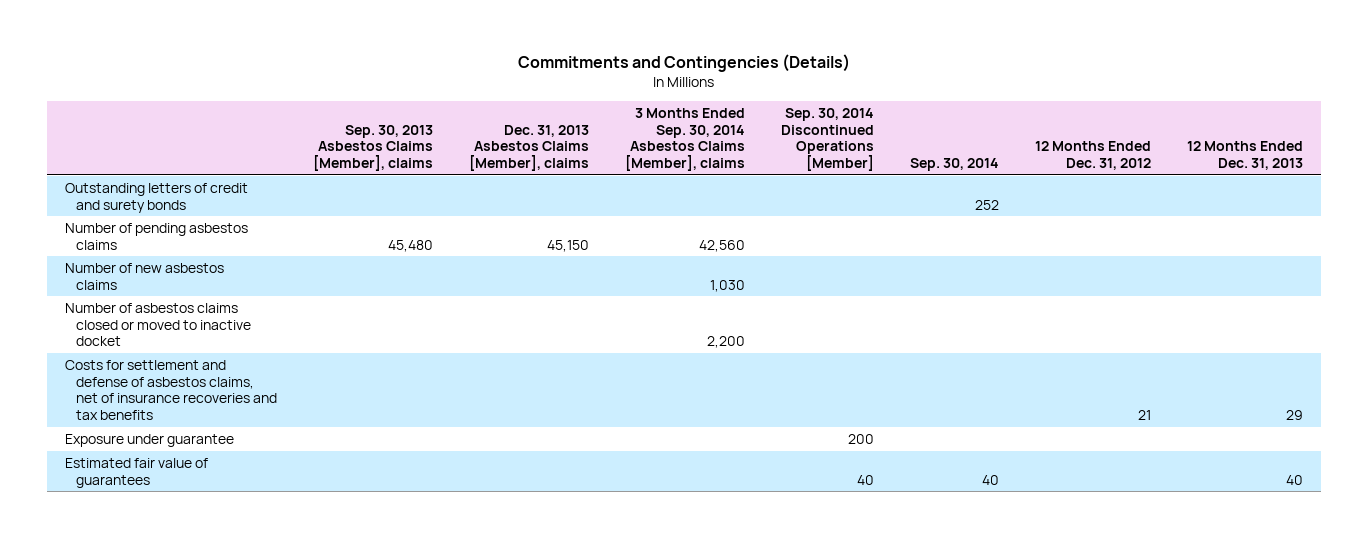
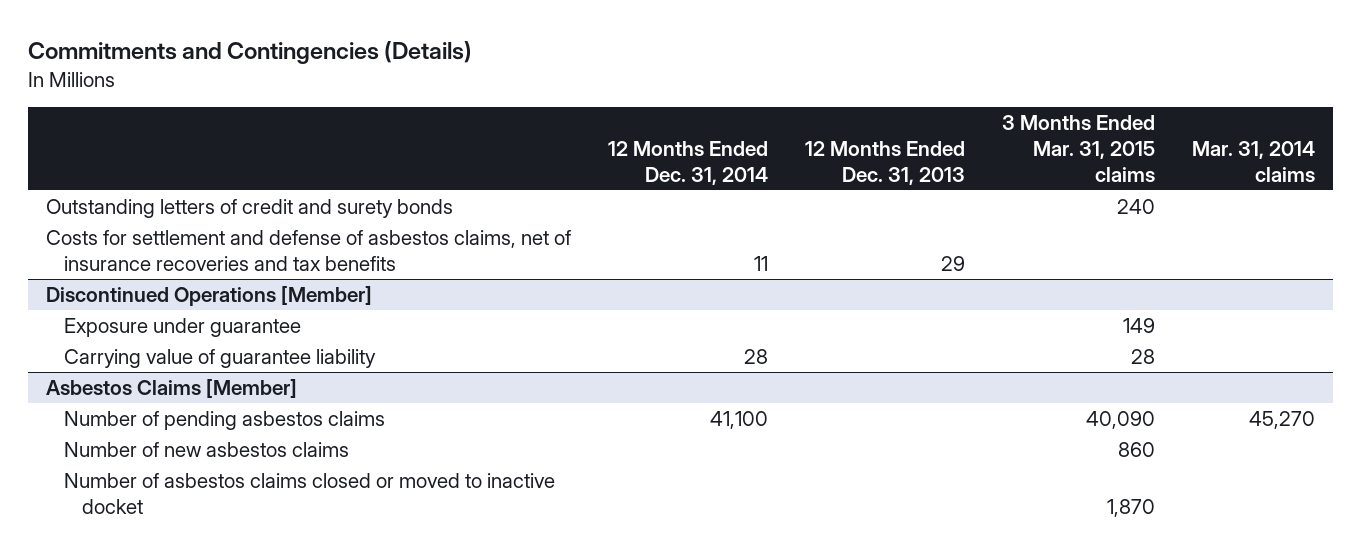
- | Sep. 30, 2013 Asbestos Claims [Member], claims | Dec. 31, 2013 Asbestos Claims [Member], claims | 3 Months Ended Sep. 30, 2014 Asbestos Claims [Member], claims | Sep. 30, 2014 Discontinued Operations [Member] | Sep. 30, 2014 | 12 Months Ended Dec. 31, 2012 | 12 Months Ended Dec. 31, 2013
+ | 12 Months Ended Dec. 31, 2014 | 12 Months Ended Dec. 31, 2013 | 3 Months Ended Mar. 31, 2015 claims | Mar. 31, 2014 claims
- Number of pending asbestos claims | 45,480 | 45,150 | 42,560 | | | |
- Number of new asbestos claims | | | 1,030 | | | |
- Number of asbestos claims closed or moved to inactive docket | | | 2,200 | | | |
- Exposure under guarantee | | | | 200 | | |
- Estimated fair value of guarantees | | | | 40 | 40 | | 40
+ Discontinued Operations [Member]
+ Exposure under guarantee | | | 149 |
+ Carrying value of guarantee liability | 28 | | 28 |
+ Asbestos Claims [Member]
+ Number of pending asbestos claims | 41,100 | | 40,090 | 45,270
+ Number of new asbestos claims | | | 860 |
+ Number of asbestos claims closed or moved to inactive docket | | | 1,870 |

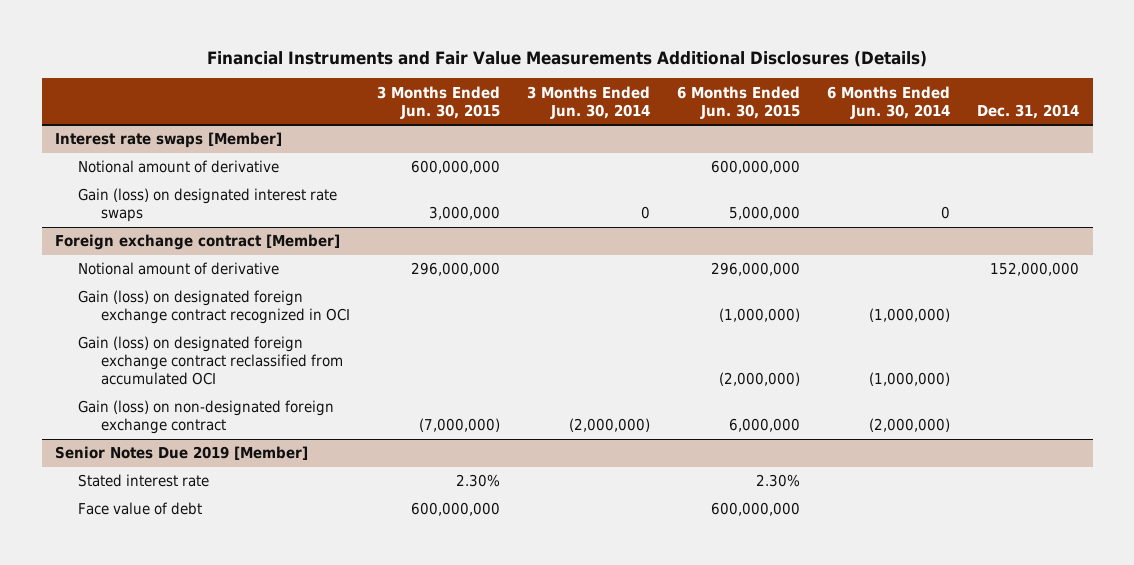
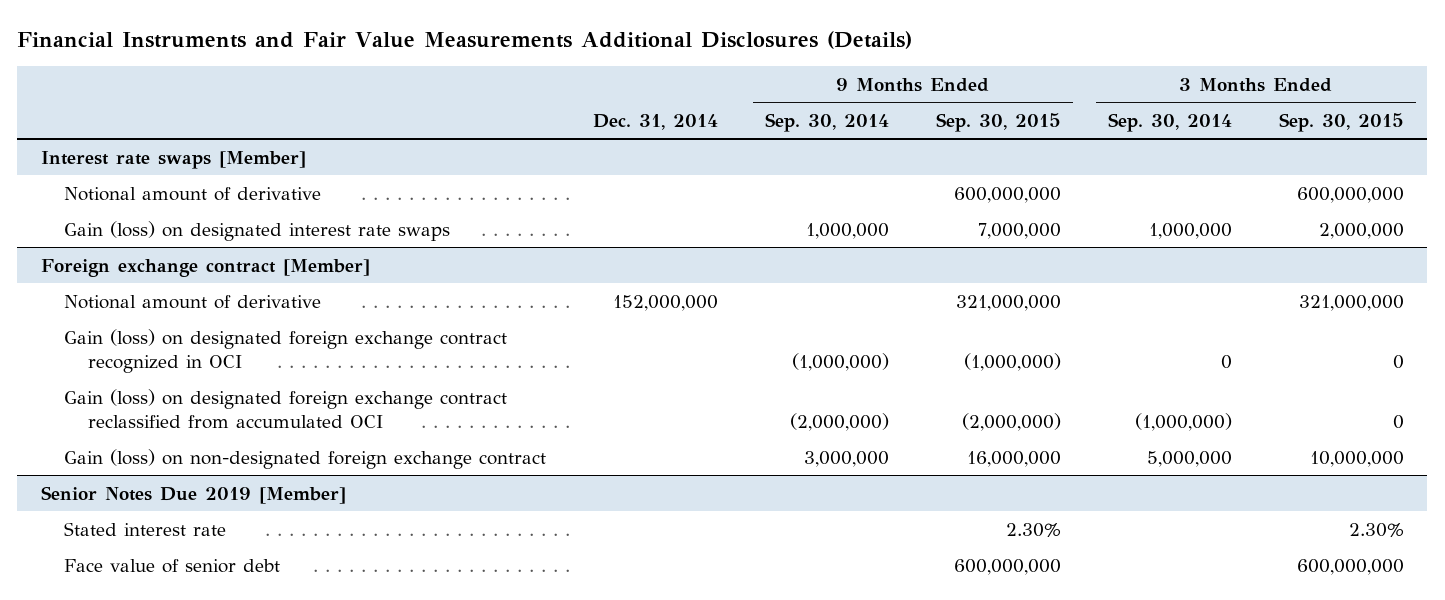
- | 3 Months Ended Jun. 30, 2015 | 3 Months Ended Jun. 30, 2014 | 6 Months Ended Jun. 30, 2015 | 6 Months Ended Jun. 30, 2014 | Dec. 31, 2014
+ | Dec. 31, 2014 | 9 Months Ended Sep. 30, 2014 | 9 Months Ended Sep. 30, 2015 | 3 Months Ended Sep. 30, 2014 | 3 Months Ended Sep. 30, 2015
@ Senior Notes Due 2019 [Member]
- Face value of debt | 600,000,000 | | 600,000,000 | |
+ Face value of senior debt | | | 600,000,000 | | 600,000,000

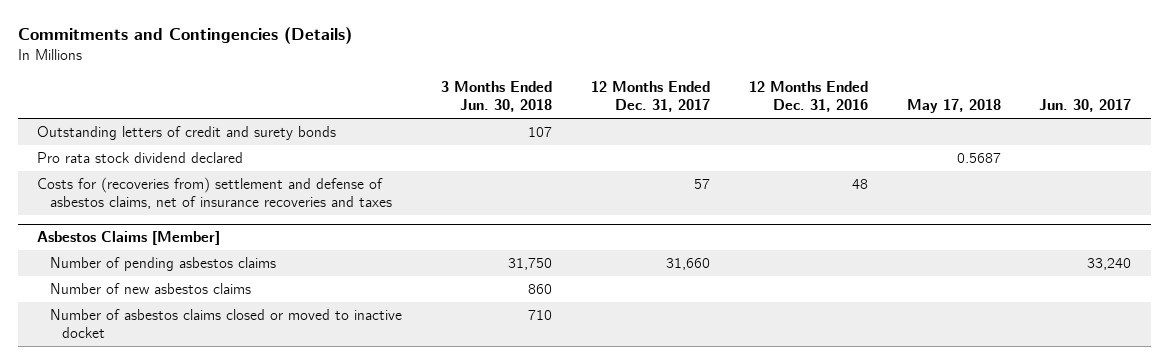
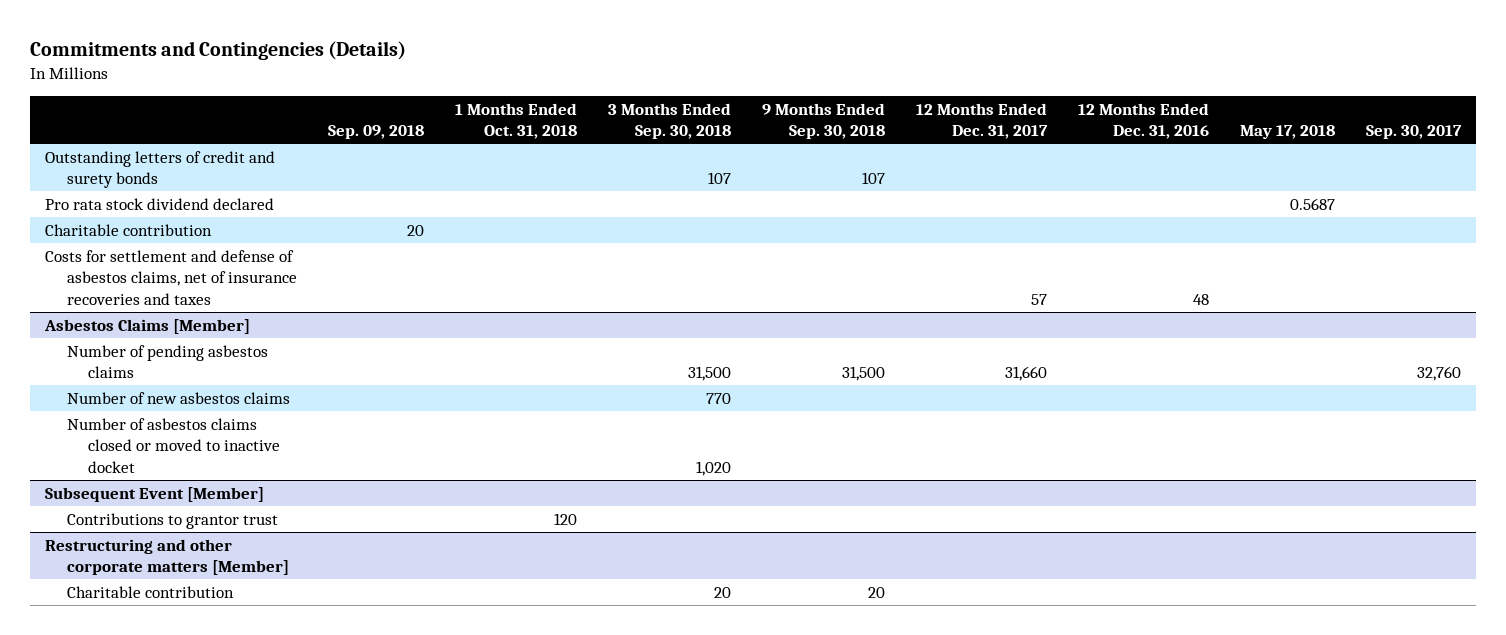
- | 3 Months Ended Jun. 30, 2018 | 12 Months Ended Dec. 31, 2017 | 12 Months Ended Dec. 31, 2016 | May 17, 2018 | Jun. 30, 2017
+ | Sep. 09, 2018 | 1 Months Ended Oct. 31, 2018 | 3 Months Ended Sep. 30, 2018 | 9 Months Ended Sep. 30, 2018 | 12 Months Ended Dec. 31, 2017 | 12 Months Ended Dec. 31, 2016 | May 17, 2018 | Sep. 30, 2017
- Costs for (recoveries from) settlement and defense of asbestos claims, net of insurance recoveries and taxes | | 57 | 48 | |
+ Charitable contribution | 20 | | | | | | |
+ Costs for settlement and defense of asbestos claims, net of insurance recoveries and taxes | | | | | 57 | 48 | |
+ Subsequent Event [Member]
+ Contributions to grantor trust | | 120 | | | | | |
+ Restructuring and other corporate matters [Member]
+ Charitable contribution | | | 20 | 20 | | | |

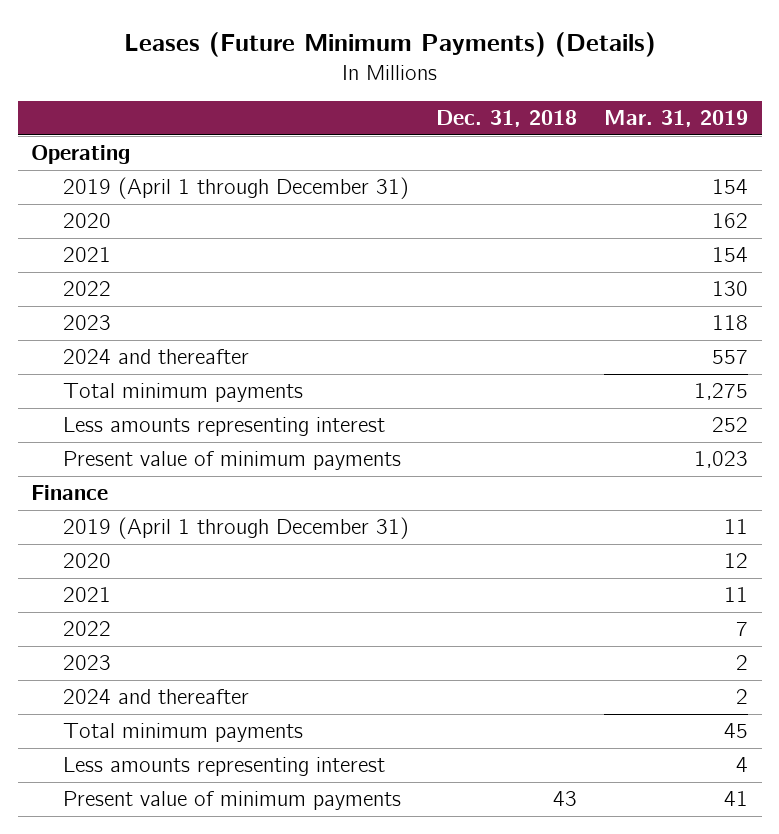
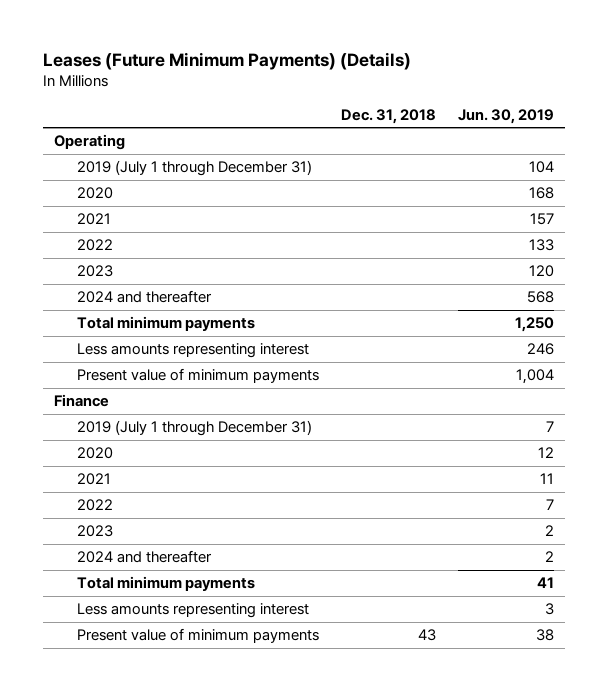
- | Dec. 31, 2018 | Mar. 31, 2019
+ | Dec. 31, 2018 | Jun. 30, 2019
- 2019 (April 1 through December 31) | | 154
+ 2019 (July 1 through December 31) | | 104
- 2019 (April 1 through December 31) | | 11
+ 2019 (July 1 through December 31) | | 7

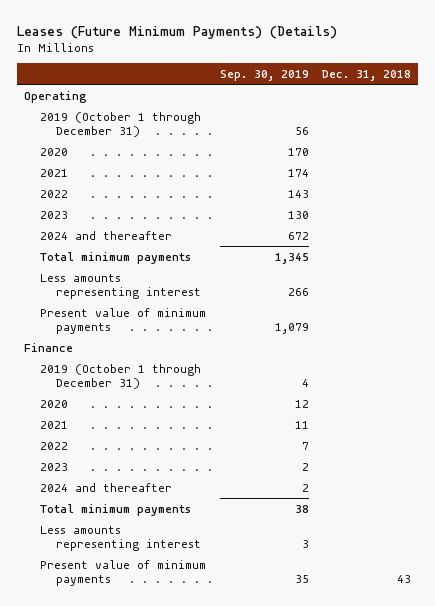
- | Dec. 31, 2018 | Jun. 30, 2019
+ | Sep. 30, 2019 | Dec. 31, 2018
- 2019 (July 1 through December 31) | | 104
+ 2019 (October 1 through December 31) | 56 |
- 2019 (July 1 through December 31) | | 7
+ 2019 (October 1 through December 31) | 4 |

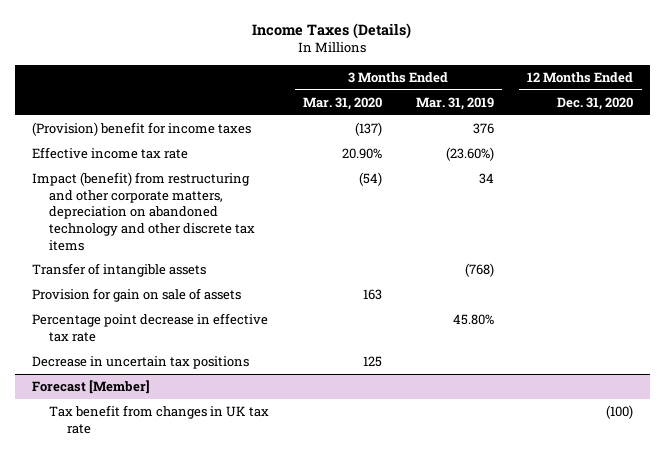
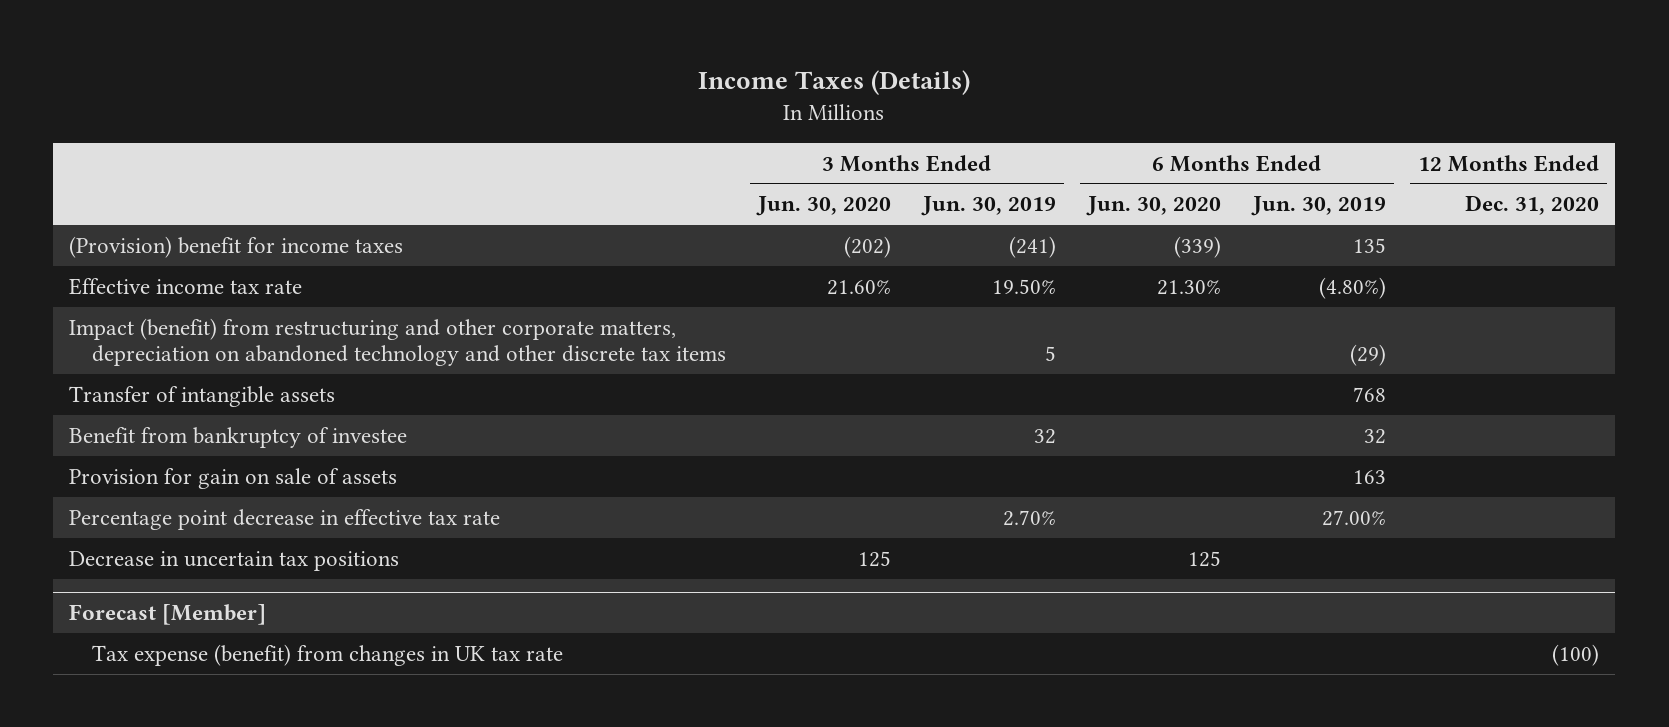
- | 3 Months Ended Mar. 31, 2020 | 3 Months Ended Mar. 31, 2019 | 12 Months Ended Dec. 31, 2020
+ | 3 Months Ended Jun. 30, 2020 | 3 Months Ended Jun. 30, 2019 | 6 Months Ended Jun. 30, 2020 | 6 Months Ended Jun. 30, 2019 | 12 Months Ended Dec. 31, 2020
+ Benefit from bankruptcy of investee | | 32 | | 32 |
@ Forecast [Member]
- Tax benefit from changes in UK tax rate | | | (100)
+ Tax expense (benefit) from changes in UK tax rate | | | | | (100)

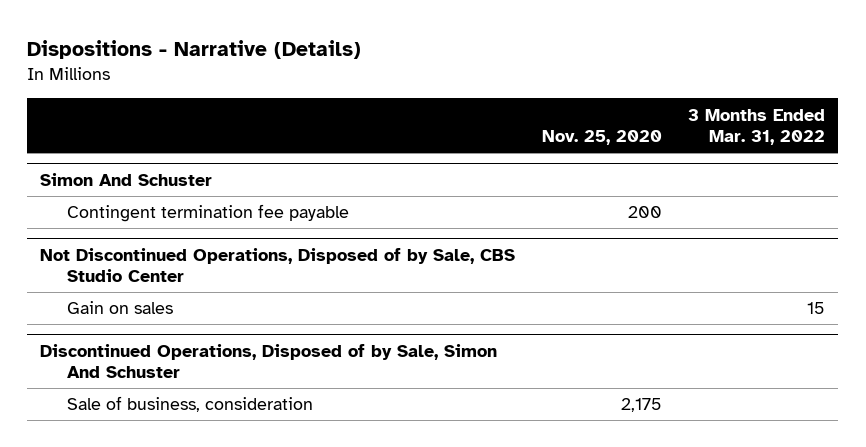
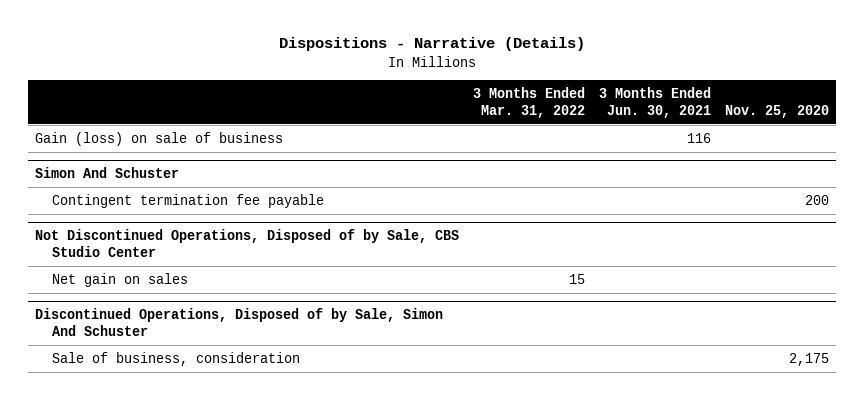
- | Nov. 25, 2020 | 3 Months Ended Mar. 31, 2022
+ | 3 Months Ended Mar. 31, 2022 | 3 Months Ended Jun. 30, 2021 | Nov. 25, 2020
+ Gain (loss) on sale of business | | 116 |
@ Not Discontinued Operations, Disposed of by Sale, CBS Studio Center
- Gain on sales | | 15
+ Net gain on sales | 15 | |

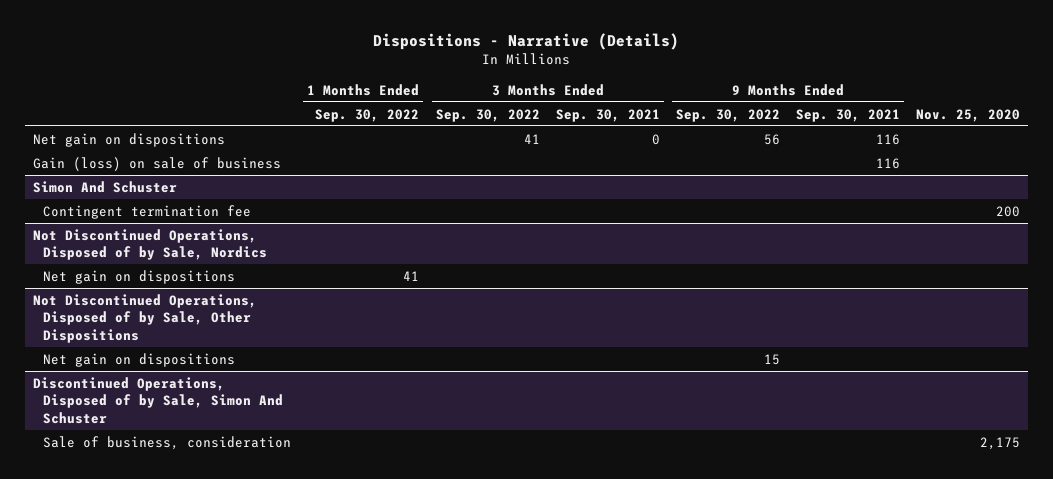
- | 3 Months Ended Mar. 31, 2022 | 3 Months Ended Jun. 30, 2021 | Nov. 25, 2020
+ | 1 Months Ended Sep. 30, 2022 | 3 Months Ended Sep. 30, 2022 | 3 Months Ended Sep. 30, 2021 | 9 Months Ended Sep. 30, 2022 | 9 Months Ended Sep. 30, 2021 | Nov. 25, 2020
+ Net gain on dispositions | | 41 | 0 | 56 | 116 |
@ Simon And Schuster
- Contingent termination fee payable | | | 200
- Not Discontinued Operations, Disposed of by Sale, CBS Studio Center
- Net gain on sales | 15 | |
@ Simon And Schuster
+ Contingent termination fee | | | | | | 200
+ Not Discontinued Operations, Disposed of by Sale, Nordics
+ Net gain on dispositions | 41 | | | | |
+ Not Discontinued Operations, Disposed of by Sale, Other Dispositions
+ Net gain on dispositions | | | | 15 | |

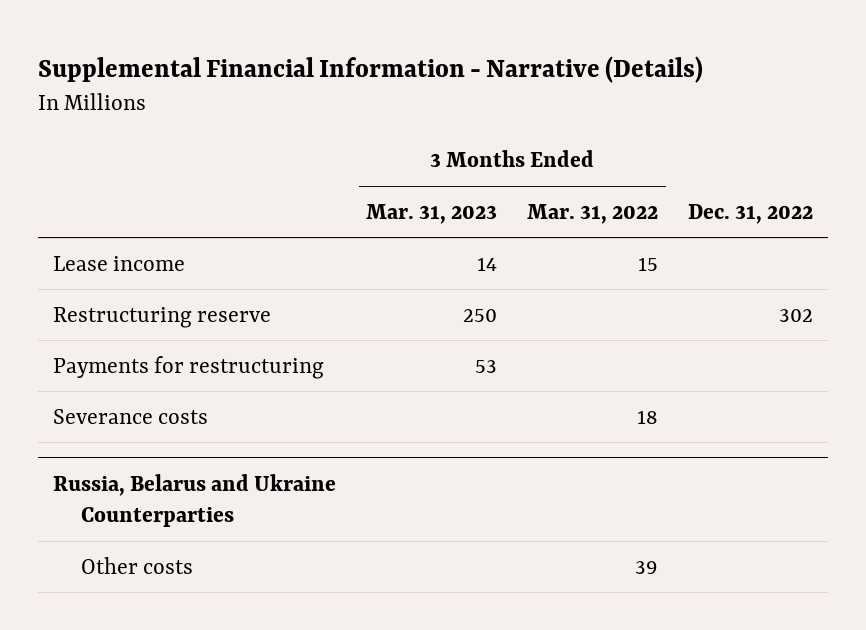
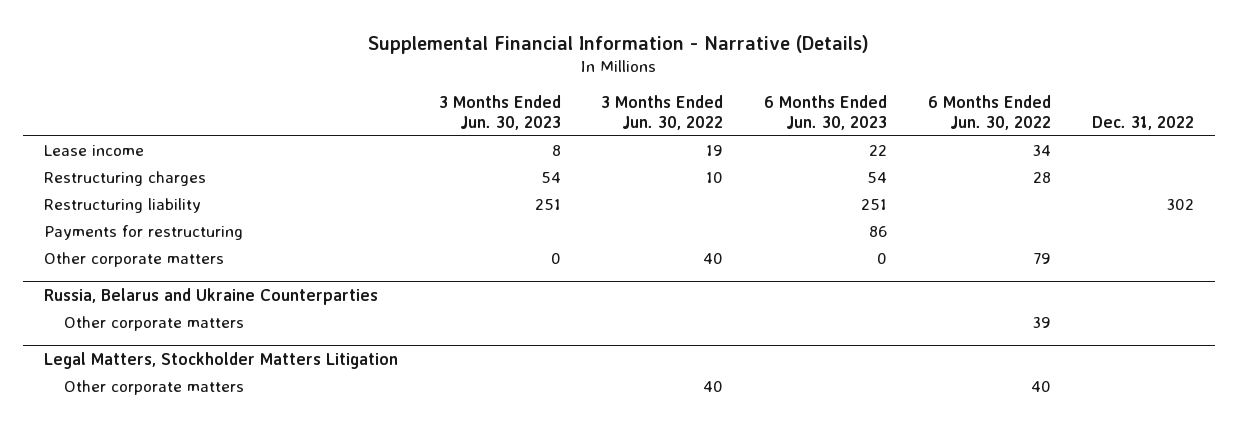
- | 3 Months Ended Mar. 31, 2023 | 3 Months Ended Mar. 31, 2022 | Dec. 31, 2022
+ | 3 Months Ended Jun. 30, 2023 | 3 Months Ended Jun. 30, 2022 | 6 Months Ended Jun. 30, 2023 | 6 Months Ended Jun. 30, 2022 | Dec. 31, 2022
- Restructuring reserve | 250 | | 302
+ Restructuring charges | 54 | 10 | 54 | 28 |
+ Restructuring liability | 251 | | 251 | | 302
- Severance costs | | 18 |
+ Other corporate matters | 0 | 40 | 0 | 79 |
@ Russia, Belarus and Ukraine Counterparties
- Other costs | | 39 |
+ Other corporate matters | | | | 39 |
+ Legal Matters, Stockholder Matters Litigation
+ Other corporate matters | | 40 | | 40 |

